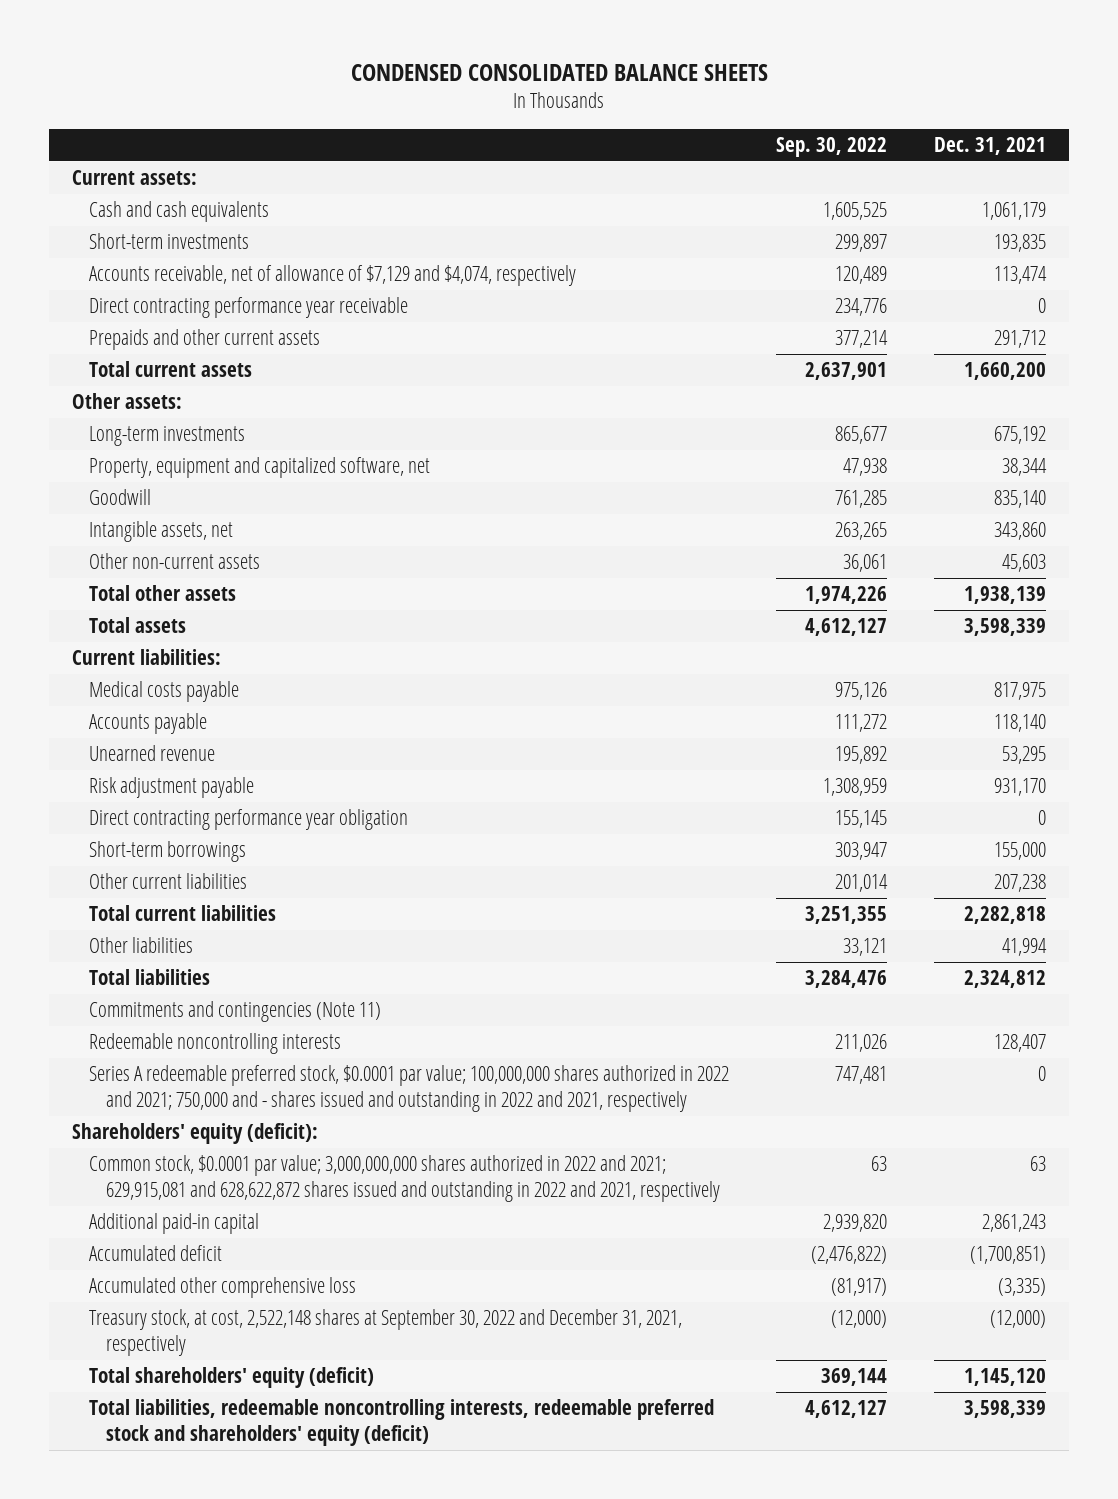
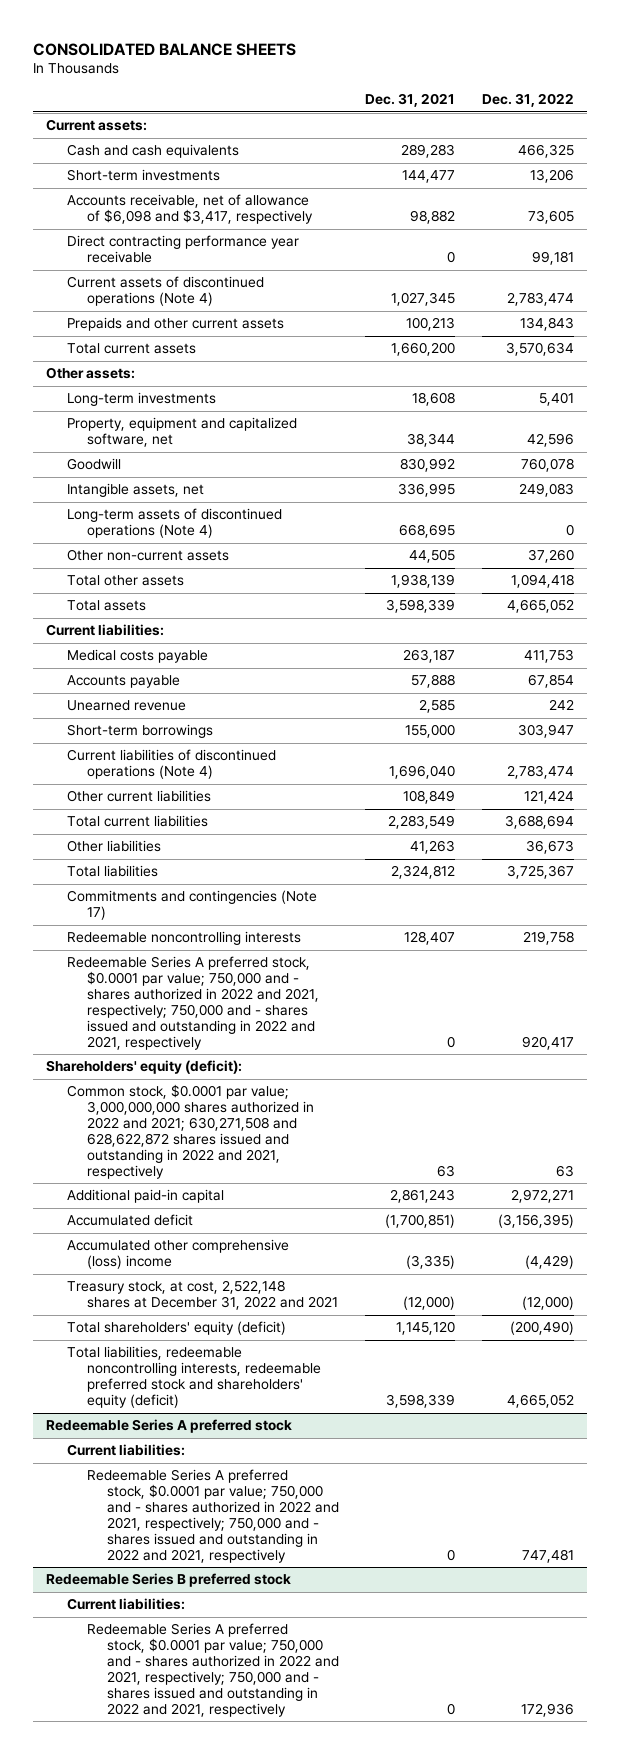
- CONDENSED CONSOLIDATED BALANCE SHEETS
+ CONSOLIDATED BALANCE SHEETS
- | Sep. 30, 2022 | Dec. 31, 2021
+ | Dec. 31, 2021 | Dec. 31, 2022
- Cash and cash equivalents | 1,605,525 | 1,061,179
- Short-term investments | 299,897 | 193,835
- Accounts receivable, net of allowance of $7,129 and $4,074, respectively | 120,489 | 113,474
+ Cash and cash equivalents | 289,283 | 466,325
+ Short-term investments | 144,477 | 13,206
+ Accounts receivable, net of allowance of $6,098 and $3,417, respectively | 98,882 | 73,605
- Prepaids and other current assets | 377,214 | 291,712
+ Current assets of discontinued operations (Note 4) | 1,027,345 | 2,783,474
+ Prepaids and other current assets | 100,213 | 134,843
- Long-term investments | 865,677 | 675,192
+ Long-term investments | 18,608 | 5,401
- Goodwill | 761,285 | 835,140
- Intangible assets, net | 263,265 | 343,860
- Other non-current assets | 36,061 | 45,603
+ Goodwill | 830,992 | 760,078
+ Intangible assets, net | 336,995 | 249,083
+ Long-term assets of discontinued operations (Note 4) | 668,695 | 0
+ Other non-current assets | 44,505 | 37,260
- Medical costs payable | 975,126 | 817,975
- Accounts payable | 111,272 | 118,140
- Unearned revenue | 195,892 | 53,295
- Risk adjustment payable | 1,308,959 | 931,170
- Direct contracting performance year obligation | 155,145 | 0
+ Medical costs payable | 263,187 | 411,753
+ Accounts payable | 57,888 | 67,854
+ Unearned revenue | 2,585 | 242
- Other current liabilities | 201,014 | 207,238
- Total current liabilities | 3,251,355 | 2,282,818
- Other liabilities | 33,121 | 41,994
+ Current liabilities of discontinued operations (Note 4) | 1,696,040 | 2,783,474
+ Other current liabilities | 108,849 | 121,424
+ Total current liabilities | 2,283,549 | 3,688,694
+ Other liabilities | 41,263 | 36,673
- Commitments and contingencies (Note 11)
+ Commitments and contingencies (Note 17)
- Series A redeemable preferred stock, $0.0001 par value; 100,000,000 shares authorized in 2022 and 2021; 750,000 and - shares issued and outstanding in 2022 and 2021, respectively | 747,481 | 0
+ Redeemable Series A preferred stock, $0.0001 par value; 750,000 and - shares authorized in 2022 and 2021, respectively; 750,000 and - shares issued and outstanding in 2022 and 2021, respectively | 0 | 920,417
- Common stock, $0.0001 par value; 3,000,000,000 shares authorized in 2022 and 2021; 629,915,081 and 628,622,872 shares issued and outstanding in 2022 and 2021, respectively | 63 | 63
+ Common stock, $0.0001 par value; 3,000,000,000 shares authorized in 2022 and 2021; 630,271,508 and 628,622,872 shares issued and outstanding in 2022 and 2021, respectively | 63 | 63
- Accumulated other comprehensive loss | (81,917) | (3,335)
- Treasury stock, at cost, 2,522,148 shares at September 30, 2022 and December 31, 2021, respectively | (12,000) | (12,000)
+ Accumulated other comprehensive (loss) income | (3,335) | (4,429)
+ Treasury stock, at cost, 2,522,148 shares at December 31, 2022 and 2021 | (12,000) | (12,000)
+ Redeemable Series A preferred stock
+ Current liabilities:
+ Redeemable Series A preferred stock, $0.0001 par value; 750,000 and - shares authorized in 2022 and 2021, respectively; 750,000 and - shares issued and outstanding in 2022 and 2021, respectively | 0 | 747,481
+ Redeemable Series B preferred stock
+ Current liabilities:
+ Redeemable Series A preferred stock, $0.0001 par value; 750,000 and - shares authorized in 2022 and 2021, respectively; 750,000 and - shares issued and outstanding in 2022 and 2021, respectively | 0 | 172,936

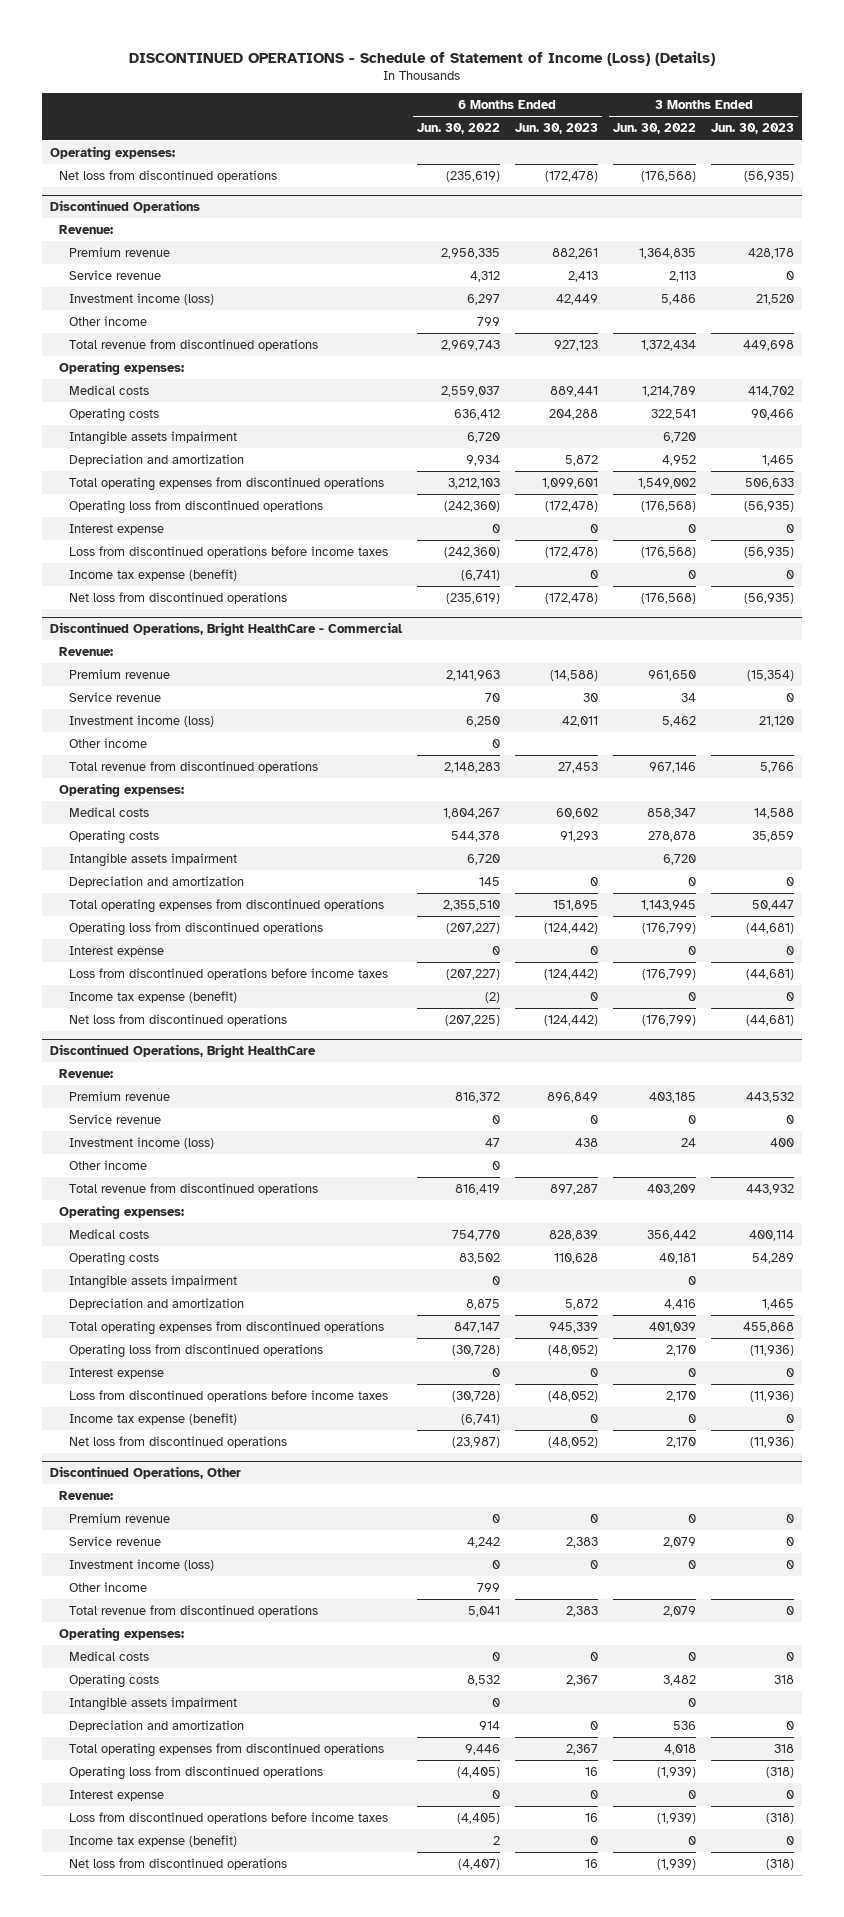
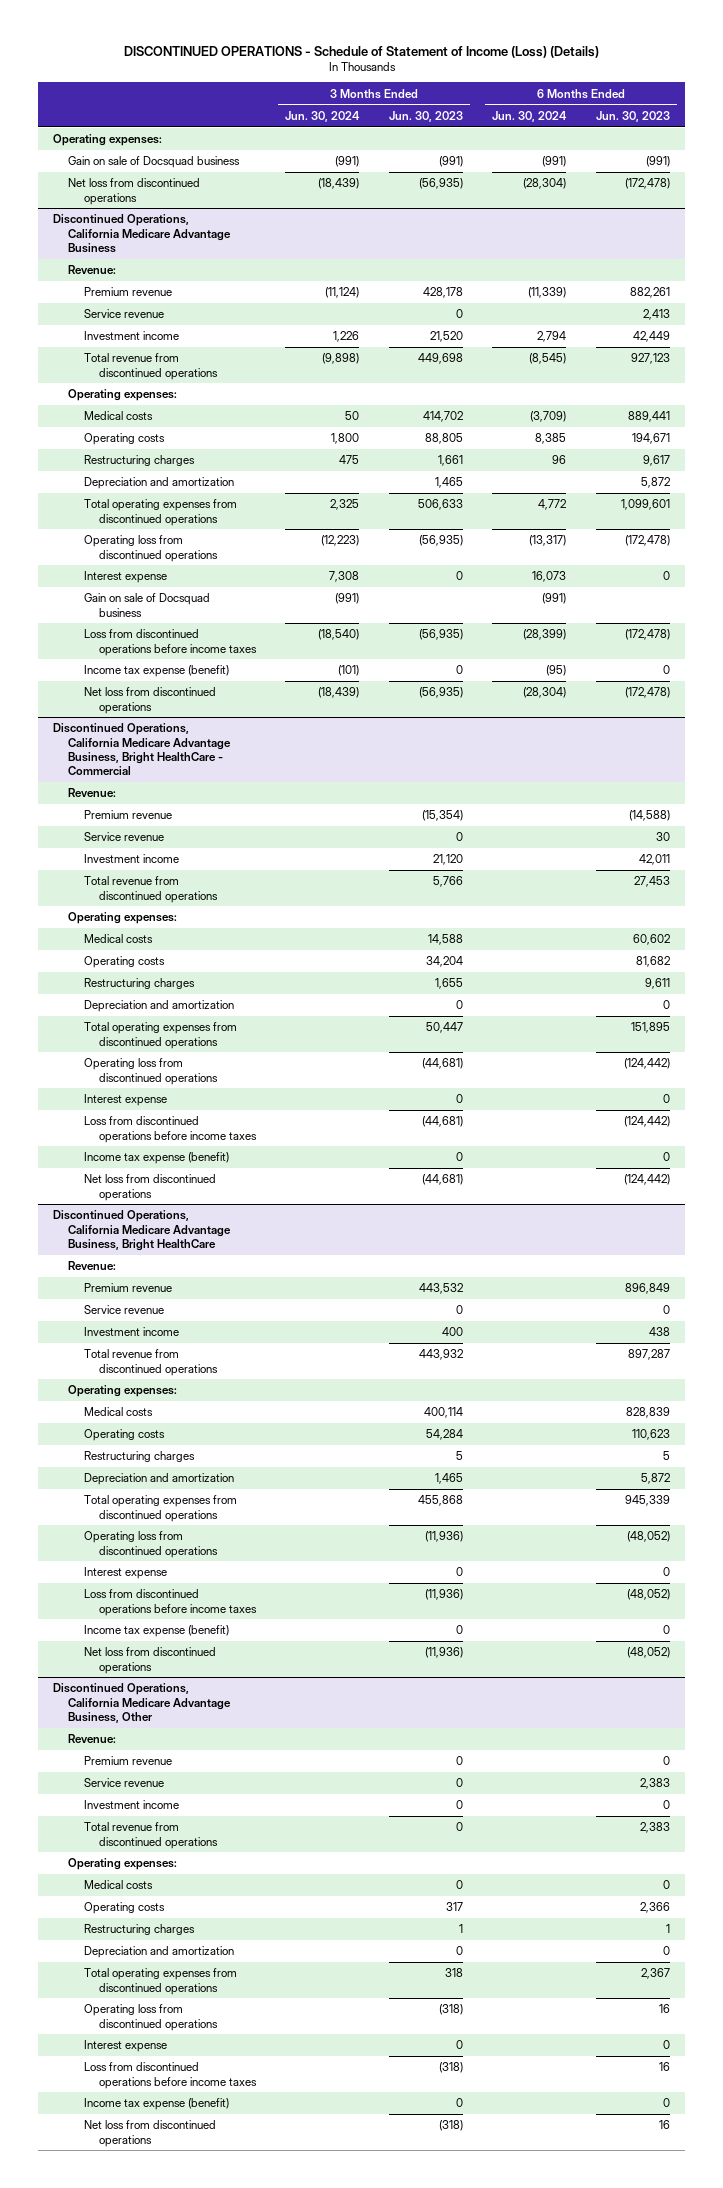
- | 6 Months Ended Jun. 30, 2022 | 6 Months Ended Jun. 30, 2023 | 3 Months Ended Jun. 30, 2022 | 3 Months Ended Jun. 30, 2023
+ | 3 Months Ended Jun. 30, 2024 | 3 Months Ended Jun. 30, 2023 | 6 Months Ended Jun. 30, 2024 | 6 Months Ended Jun. 30, 2023
+ Gain on sale of Docsquad business | (991) | (991) | (991) | (991)
- Discontinued Operations
+ Discontinued Operations, California Medicare Advantage Business
- Investment income (loss) | 6,297 | 42,449 | 5,486 | 21,520
- Other income | 799 | | |
+ Investment income | 1,226 | 21,520 | 2,794 | 42,449
- Operating costs | 636,412 | 204,288 | 322,541 | 90,466
- Intangible assets impairment | 6,720 | | 6,720 |
+ Operating costs | 1,800 | 88,805 | 8,385 | 194,671
+ Restructuring charges | 475 | 1,661 | 96 | 9,617
+ Gain on sale of Docsquad business | (991) | | (991) |
- Discontinued Operations, Bright HealthCare - Commercial
+ Discontinued Operations, California Medicare Advantage Business, Bright HealthCare - Commercial
- Investment income (loss) | 6,250 | 42,011 | 5,462 | 21,120
- Other income | 0 | | |
+ Investment income | | 21,120 | | 42,011
- Operating costs | 544,378 | 91,293 | 278,878 | 35,859
- Intangible assets impairment | 6,720 | | 6,720 |
+ Operating costs | | 34,204 | | 81,682
+ Restructuring charges | | 1,655 | | 9,611
- Discontinued Operations, Bright HealthCare
+ Discontinued Operations, California Medicare Advantage Business, Bright HealthCare
- Investment income (loss) | 47 | 438 | 24 | 400
- Other income | 0 | | |
+ Investment income | | 400 | | 438
- Operating costs | 83,502 | 110,628 | 40,181 | 54,289
- Intangible assets impairment | 0 | | 0 |
+ Operating costs | | 54,284 | | 110,623
+ Restructuring charges | | 5 | | 5
- Discontinued Operations, Other
+ Discontinued Operations, California Medicare Advantage Business, Other
- Investment income (loss) | 0 | 0 | 0 | 0
- Other income | 799 | | |
+ Investment income | | 0 | | 0
- Operating costs | 8,532 | 2,367 | 3,482 | 318
- Intangible assets impairment | 0 | | 0 |
+ Operating costs | | 317 | | 2,366
+ Restructuring charges | | 1 | | 1

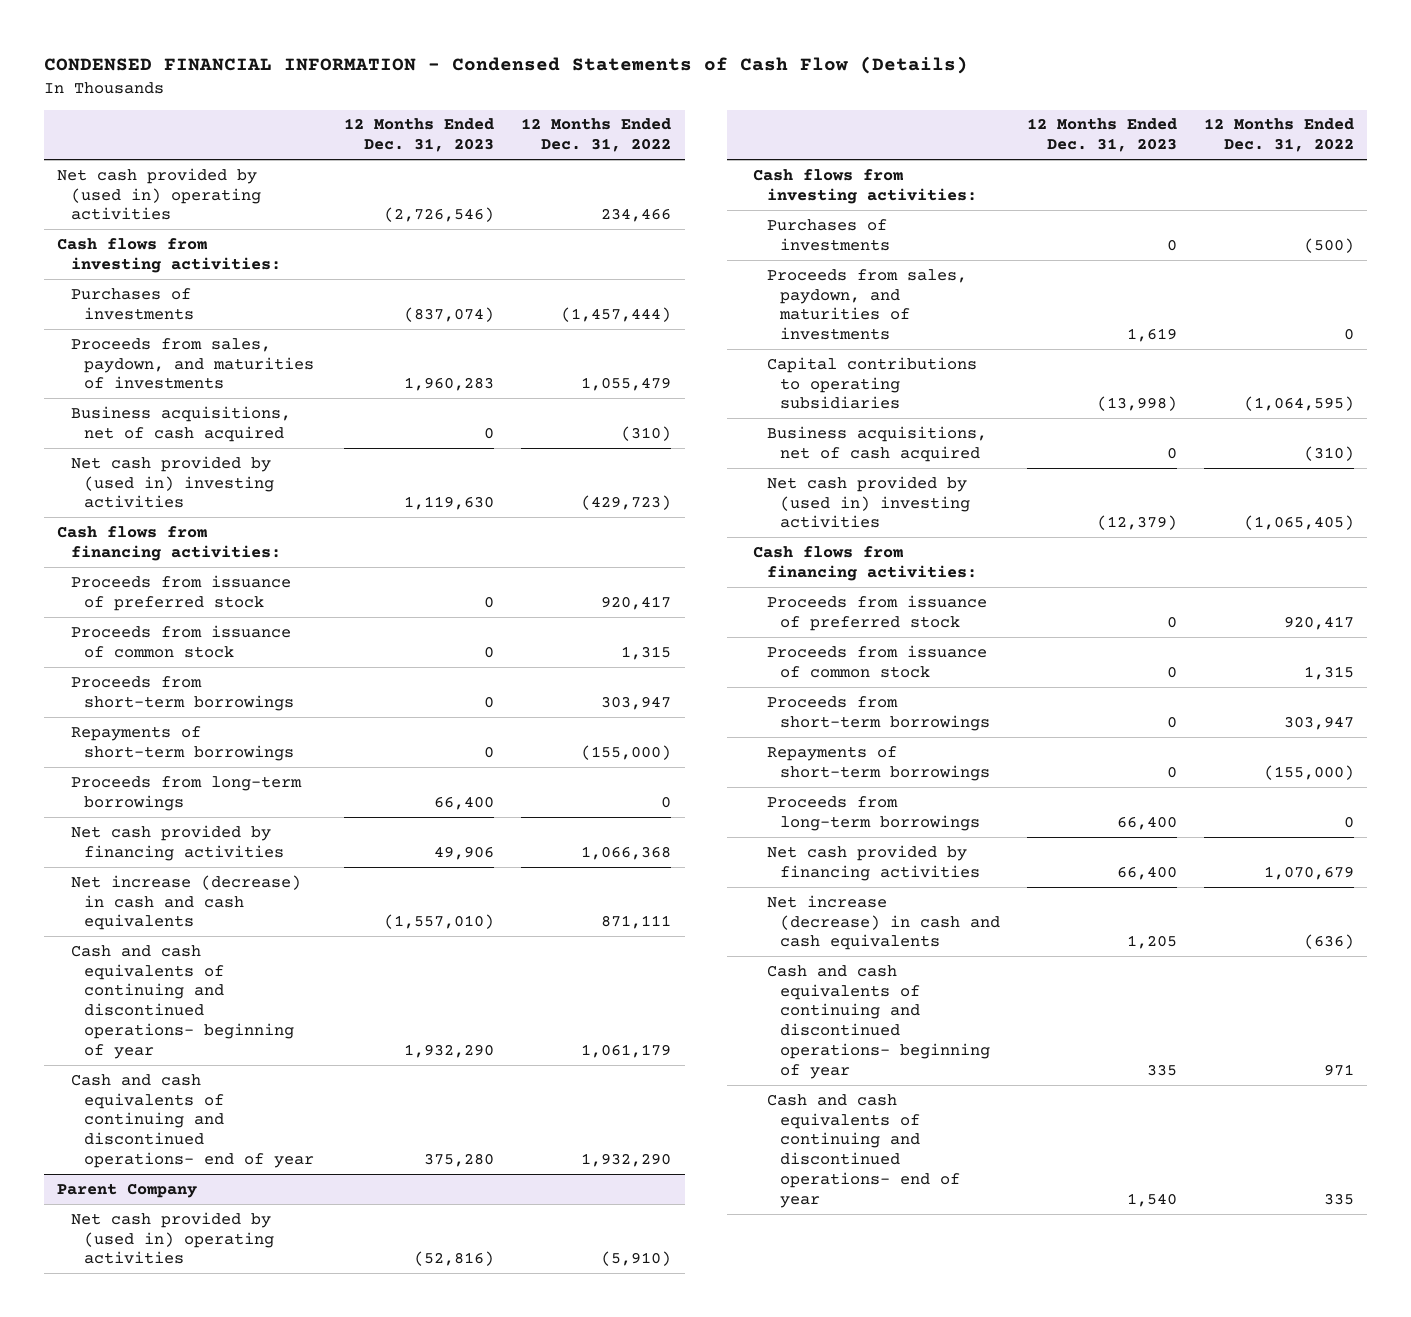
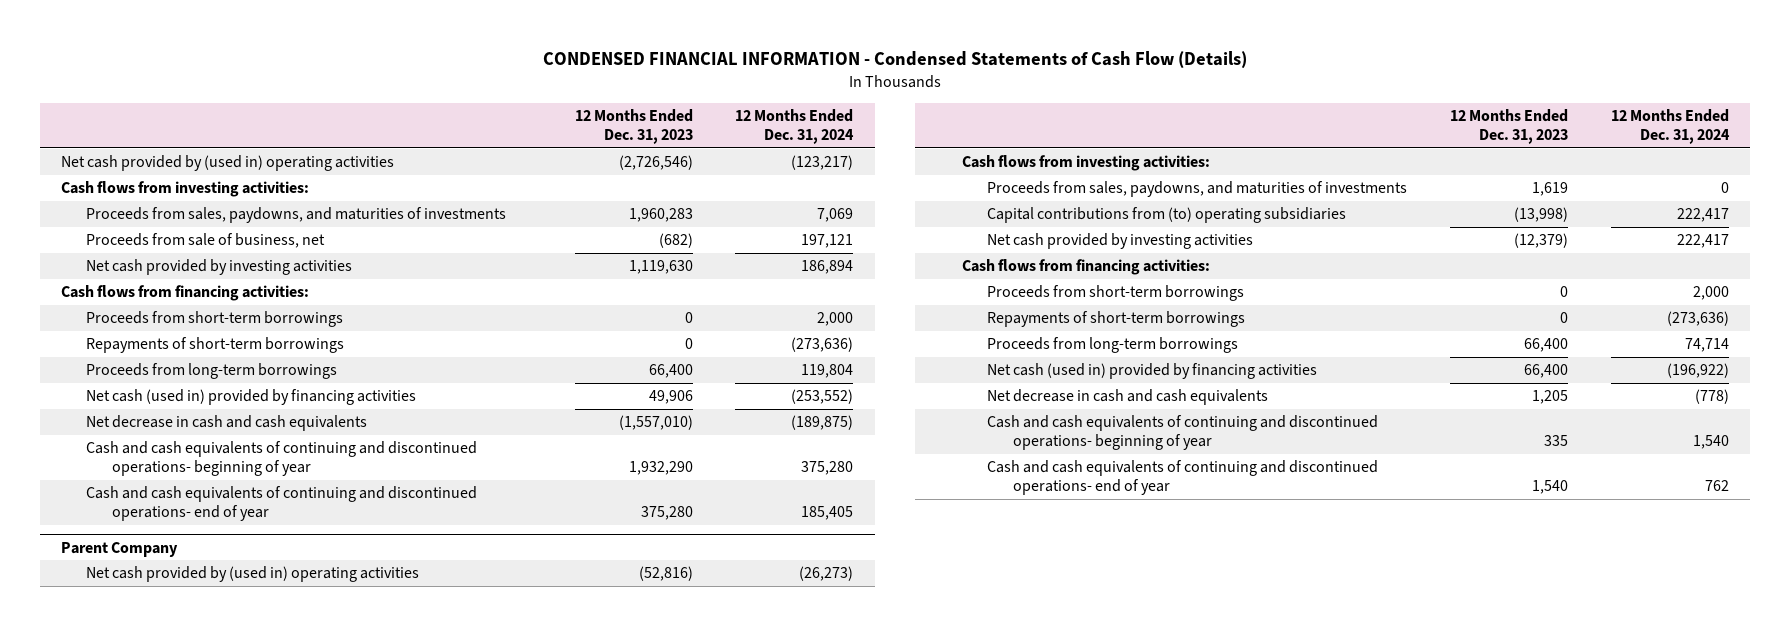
- | 12 Months Ended Dec. 31, 2023 | 12 Months Ended Dec. 31, 2022
+ | 12 Months Ended Dec. 31, 2023 | 12 Months Ended Dec. 31, 2024
- Purchases of investments | (837,074) | (1,457,444)
- Proceeds from sales, paydown, and maturities of investments | 1,960,283 | 1,055,479
- Business acquisitions, net of cash acquired | 0 | (310)
- Net cash provided by (used in) investing activities | 1,119,630 | (429,723)
+ Proceeds from sales, paydowns, and maturities of investments | 1,960,283 | 7,069
+ Proceeds from sale of business, net | (682) | 197,121
+ Net cash provided by investing activities | 1,119,630 | 186,894
- Proceeds from issuance of preferred stock | 0 | 920,417
- Proceeds from issuance of common stock | 0 | 1,315
- Net cash provided by financing activities | 49,906 | 1,066,368
- Net increase (decrease) in cash and cash equivalents | (1,557,010) | 871,111
+ Net cash (used in) provided by financing activities | 49,906 | (253,552)
+ Net decrease in cash and cash equivalents | (1,557,010) | (189,875)
@ Parent Company
- Purchases of investments | 0 | (500)
- Proceeds from sales, paydown, and maturities of investments | 1,619 | 0
- Capital contributions to operating subsidiaries | (13,998) | (1,064,595)
- Business acquisitions, net of cash acquired | 0 | (310)
- Net cash provided by (used in) investing activities | (12,379) | (1,065,405)
+ Proceeds from sales, paydowns, and maturities of investments | 1,619 | 0
+ Capital contributions from (to) operating subsidiaries | (13,998) | 222,417
+ Net cash provided by investing activities | (12,379) | 222,417
- Proceeds from issuance of preferred stock | 0 | 920,417
- Proceeds from issuance of common stock | 0 | 1,315
- Net cash provided by financing activities | 66,400 | 1,070,679
- Net increase (decrease) in cash and cash equivalents | 1,205 | (636)
+ Net cash (used in) provided by financing activities | 66,400 | (196,922)
+ Net decrease in cash and cash equivalents | 1,205 | (778)

